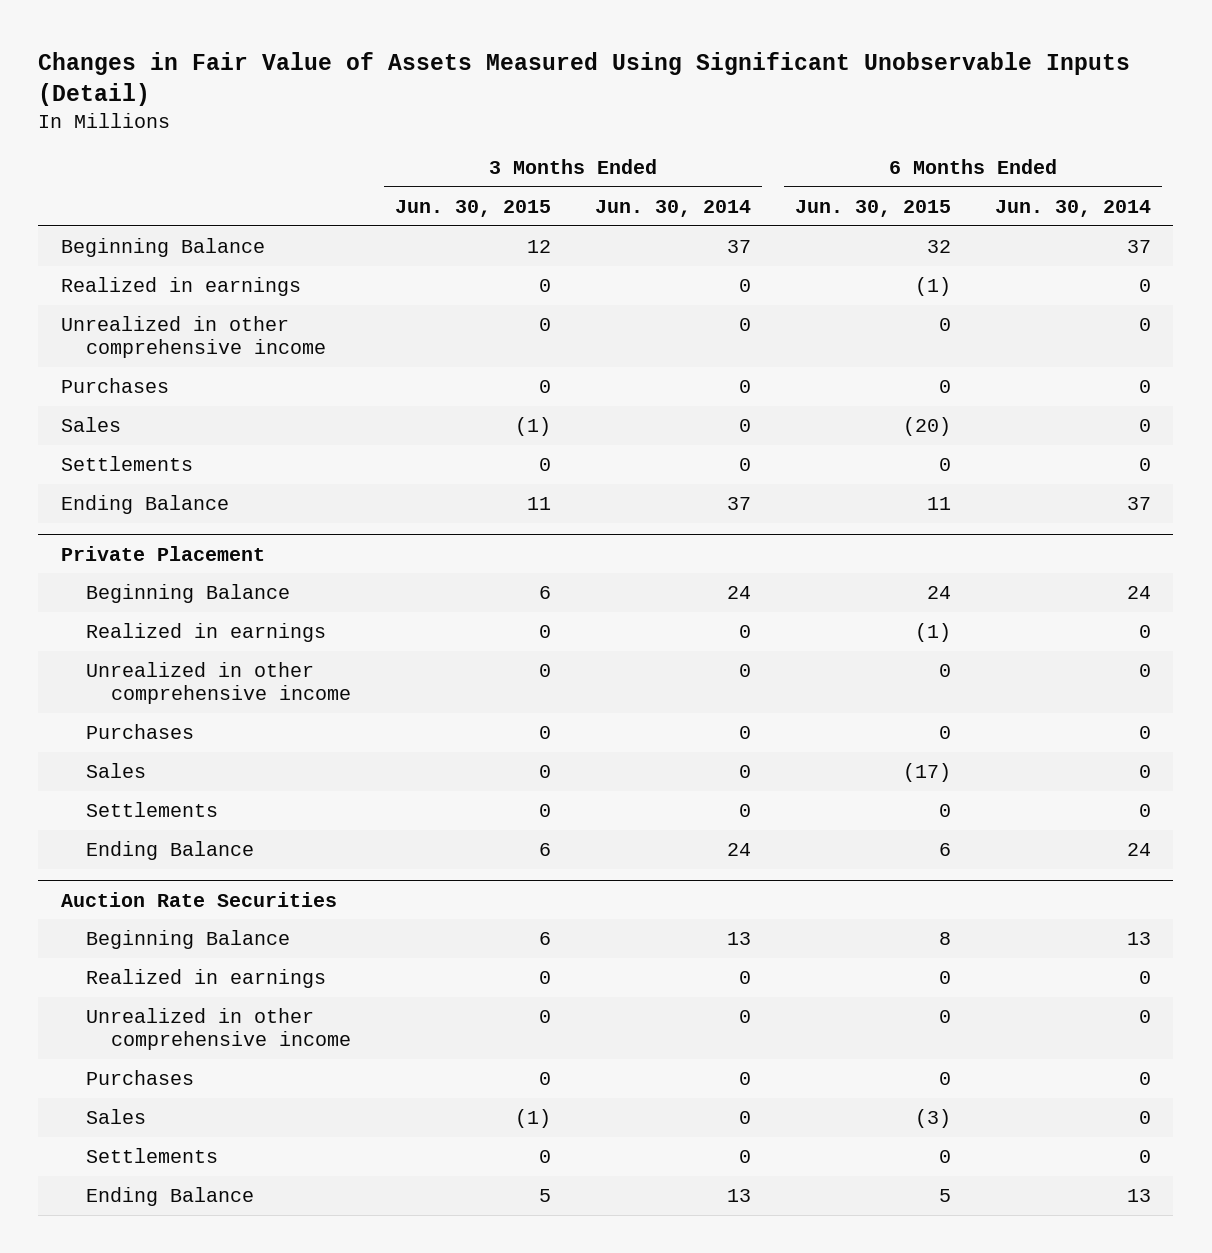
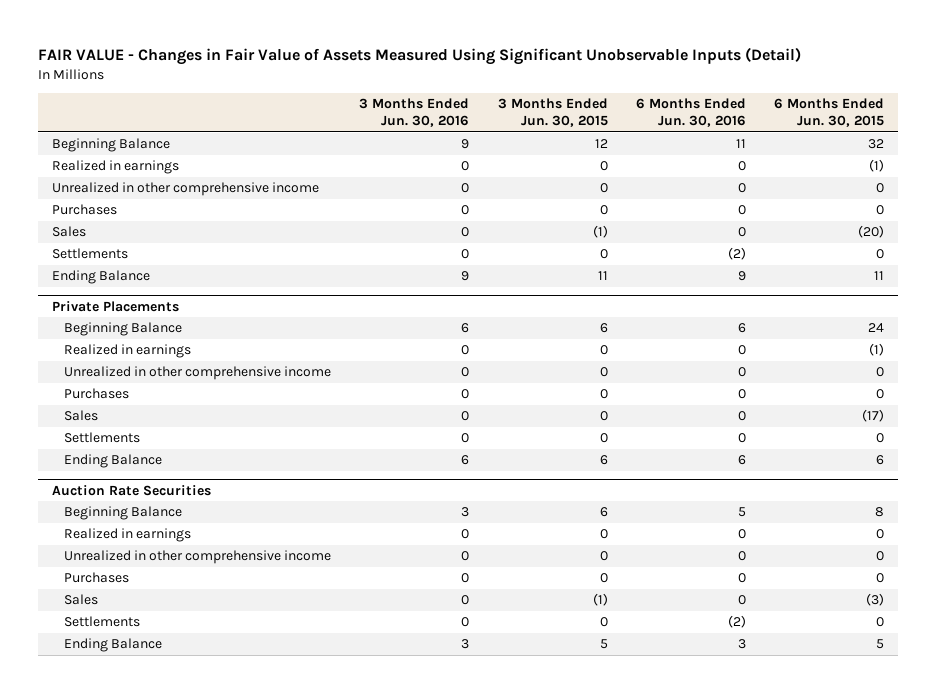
- Changes in Fair Value of Assets Measured Using Significant Unobservable Inputs (Detail)
+ FAIR VALUE - Changes in Fair Value of Assets Measured Using Significant Unobservable Inputs (Detail)
- | 3 Months Ended Jun. 30, 2015 | 3 Months Ended Jun. 30, 2014 | 6 Months Ended Jun. 30, 2015 | 6 Months Ended Jun. 30, 2014
+ | 3 Months Ended Jun. 30, 2016 | 3 Months Ended Jun. 30, 2015 | 6 Months Ended Jun. 30, 2016 | 6 Months Ended Jun. 30, 2015
- Private Placement
+ Private Placements

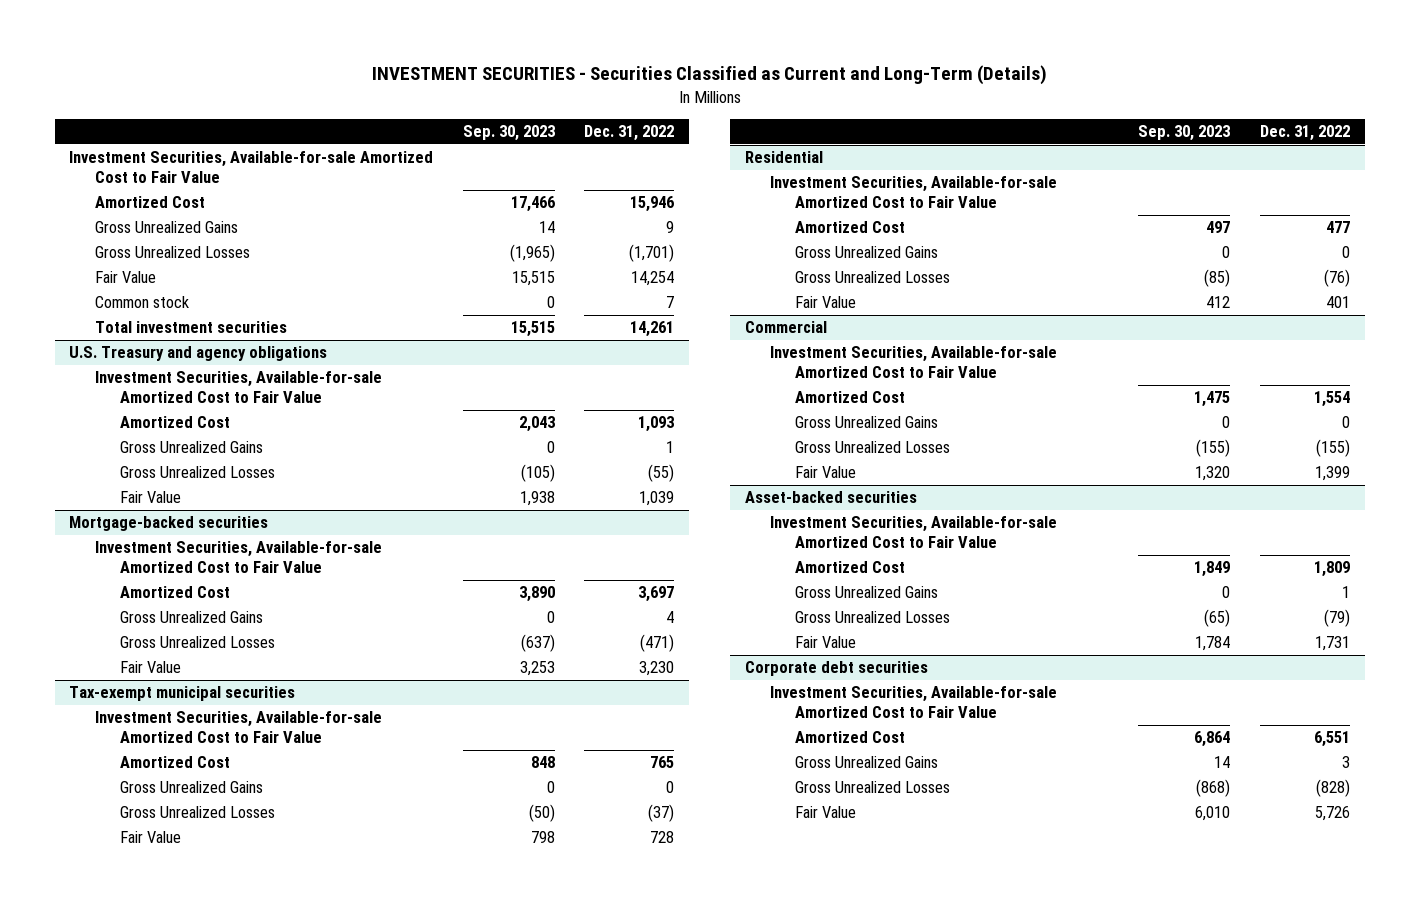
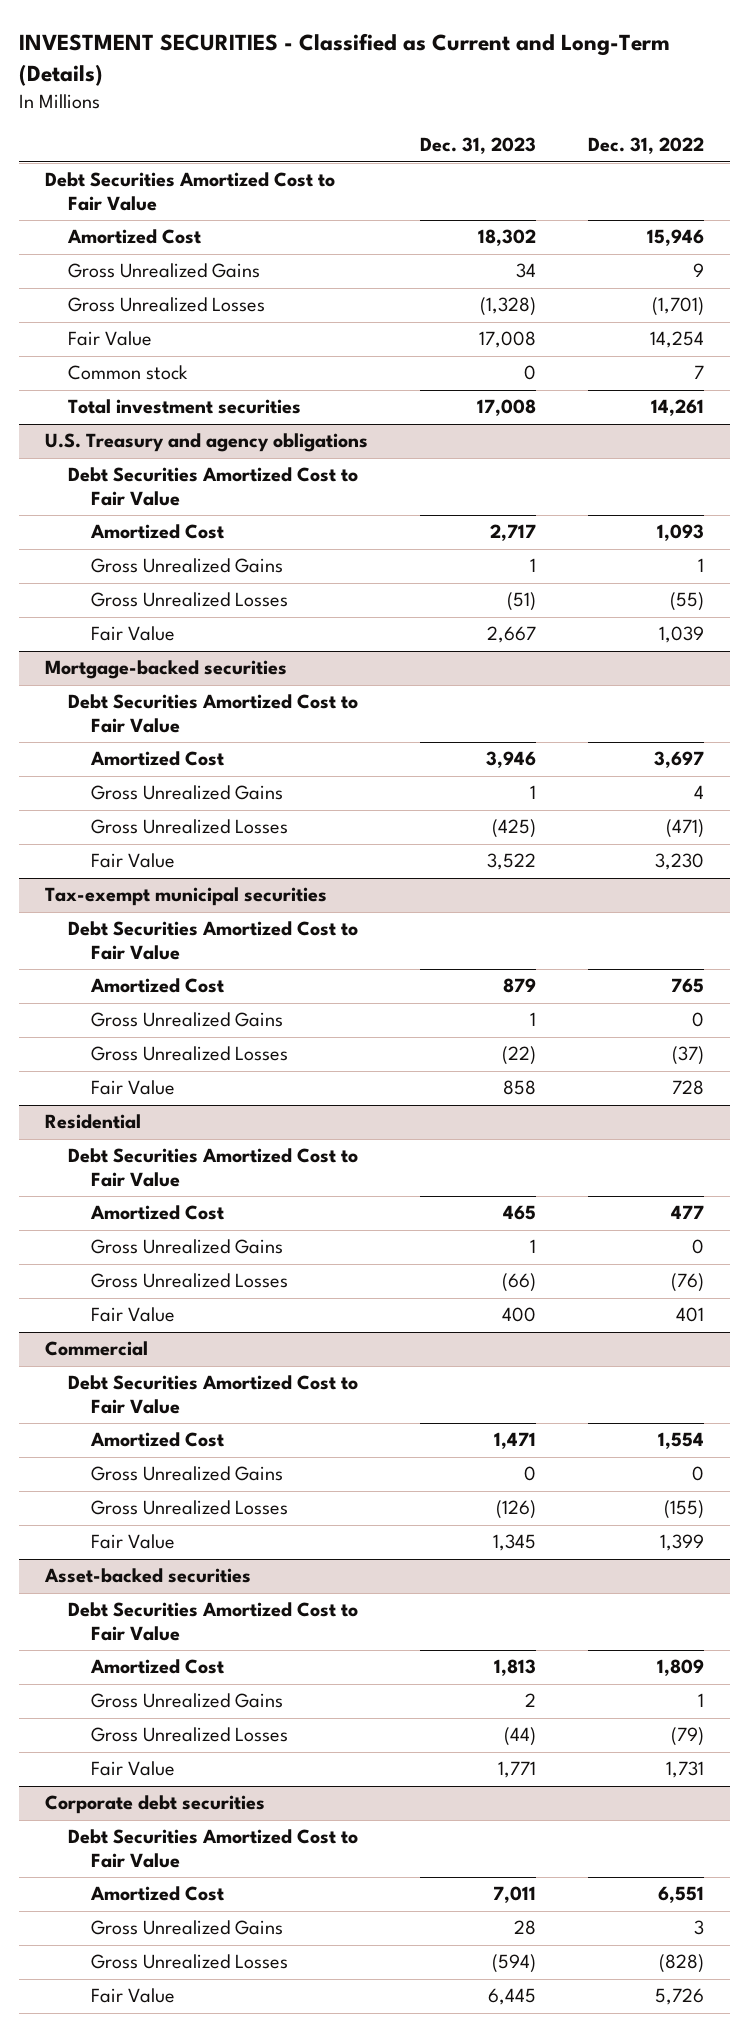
- INVESTMENT SECURITIES - Securities Classified as Current and Long-Term (Details)
+ INVESTMENT SECURITIES - Classified as Current and Long-Term (Details)
- | Sep. 30, 2023 | Dec. 31, 2022
+ | Dec. 31, 2023 | Dec. 31, 2022
- Investment Securities, Available-for-sale Amortized Cost to Fair Value
+ Debt Securities Amortized Cost to Fair Value
@ U.S. Treasury and agency obligations
- Investment Securities, Available-for-sale Amortized Cost to Fair Value
+ Debt Securities Amortized Cost to Fair Value
@ Mortgage-backed securities
- Investment Securities, Available-for-sale Amortized Cost to Fair Value
+ Debt Securities Amortized Cost to Fair Value
@ Tax-exempt municipal securities
- Investment Securities, Available-for-sale Amortized Cost to Fair Value
+ Debt Securities Amortized Cost to Fair Value
@ Residential
- Investment Securities, Available-for-sale Amortized Cost to Fair Value
+ Debt Securities Amortized Cost to Fair Value
@ Commercial
- Investment Securities, Available-for-sale Amortized Cost to Fair Value
+ Debt Securities Amortized Cost to Fair Value
@ Asset-backed securities
- Investment Securities, Available-for-sale Amortized Cost to Fair Value
+ Debt Securities Amortized Cost to Fair Value
@ Corporate debt securities
- Investment Securities, Available-for-sale Amortized Cost to Fair Value
+ Debt Securities Amortized Cost to Fair Value

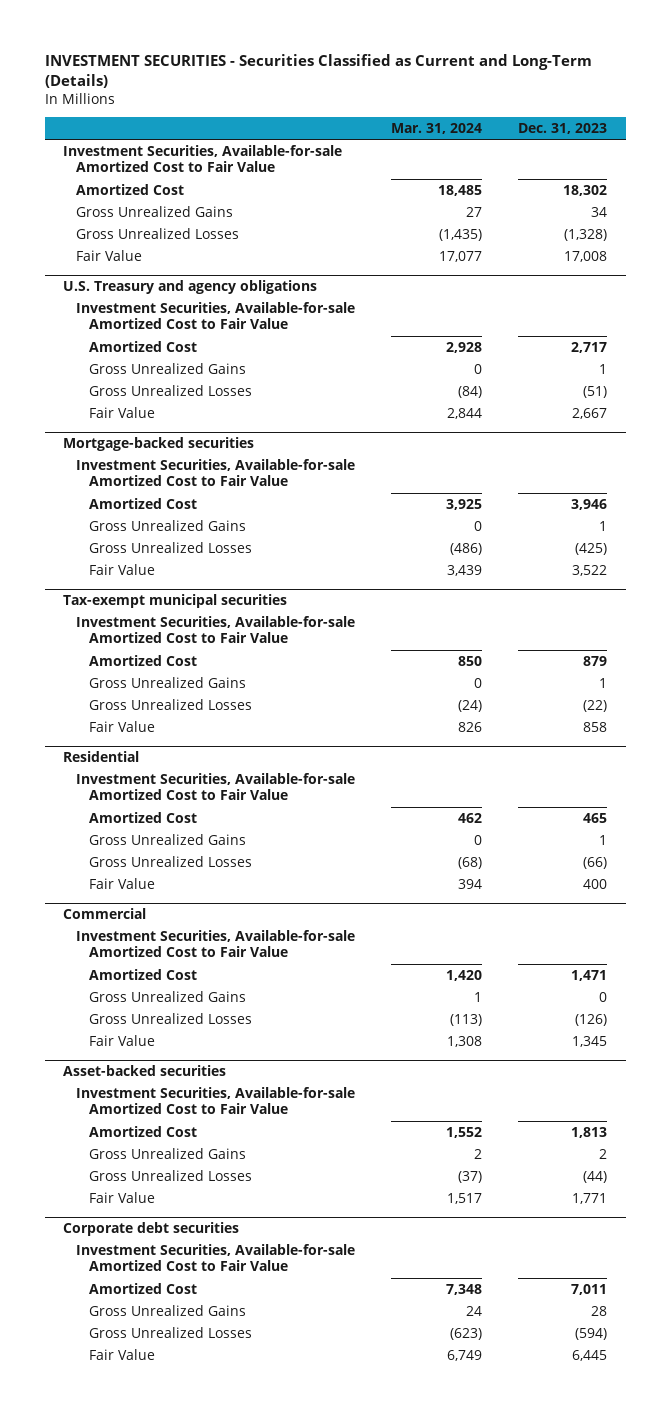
- INVESTMENT SECURITIES - Classified as Current and Long-Term (Details)
+ INVESTMENT SECURITIES - Securities Classified as Current and Long-Term (Details)
- | Dec. 31, 2023 | Dec. 31, 2022
+ | Mar. 31, 2024 | Dec. 31, 2023
- Debt Securities Amortized Cost to Fair Value
+ Investment Securities, Available-for-sale Amortized Cost to Fair Value
- Common stock | 0 | 7
- Total investment securities | 17,008 | 14,261
@ U.S. Treasury and agency obligations
- Debt Securities Amortized Cost to Fair Value
+ Investment Securities, Available-for-sale Amortized Cost to Fair Value
@ Mortgage-backed securities
- Debt Securities Amortized Cost to Fair Value
+ Investment Securities, Available-for-sale Amortized Cost to Fair Value
@ Tax-exempt municipal securities
- Debt Securities Amortized Cost to Fair Value
+ Investment Securities, Available-for-sale Amortized Cost to Fair Value
@ Residential
- Debt Securities Amortized Cost to Fair Value
+ Investment Securities, Available-for-sale Amortized Cost to Fair Value
@ Commercial
- Debt Securities Amortized Cost to Fair Value
+ Investment Securities, Available-for-sale Amortized Cost to Fair Value
@ Asset-backed securities
- Debt Securities Amortized Cost to Fair Value
+ Investment Securities, Available-for-sale Amortized Cost to Fair Value
@ Corporate debt securities
- Debt Securities Amortized Cost to Fair Value
+ Investment Securities, Available-for-sale Amortized Cost to Fair Value

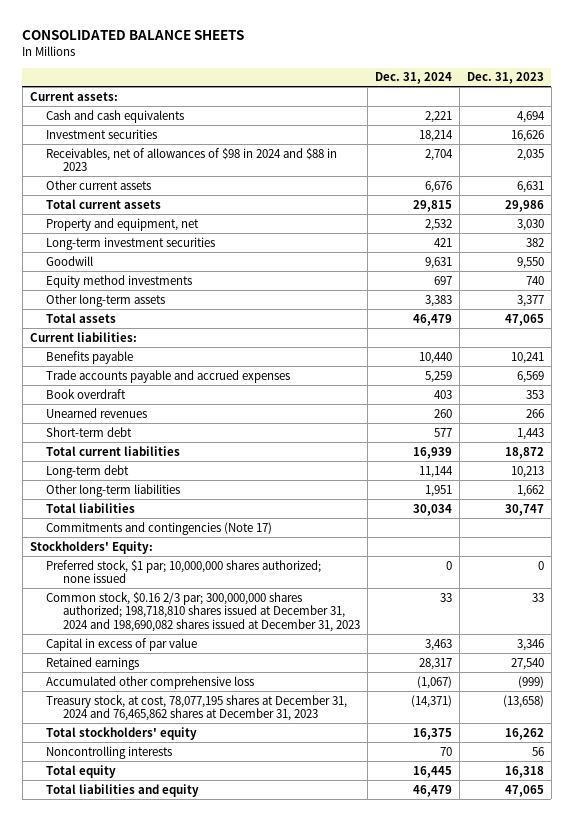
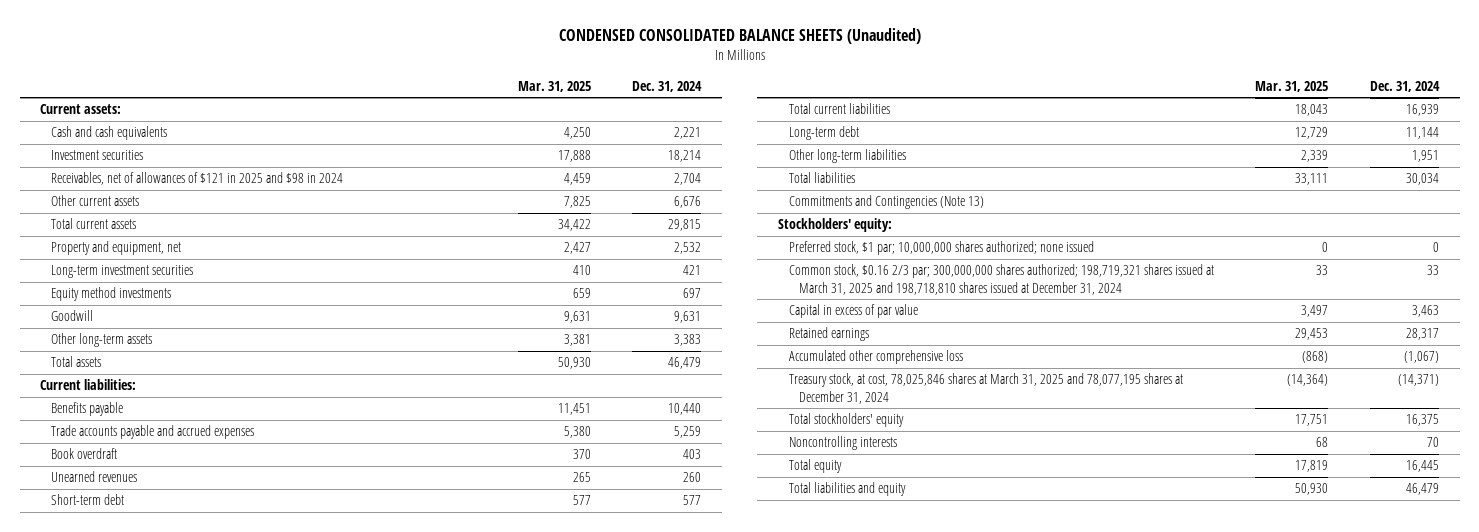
- CONSOLIDATED BALANCE SHEETS
+ CONDENSED CONSOLIDATED BALANCE SHEETS (Unaudited)
- | Dec. 31, 2024 | Dec. 31, 2023
+ | Mar. 31, 2025 | Dec. 31, 2024
- Receivables, net of allowances of $98 in 2024 and $88 in 2023 | 2,704 | 2,035
+ Receivables, net of allowances of $121 in 2025 and $98 in 2024 | 4,459 | 2,704
moved down: Goodwill | 9,631 | 9,631
- Commitments and contingencies (Note 17)
- Stockholders' Equity:
+ Commitments and Contingencies (Note 13)
+ Stockholders' equity:
- Common stock, $0.16 2/3 par; 300,000,000 shares authorized; 198,718,810 shares issued at December 31, 2024 and 198,690,082 shares issued at December 31, 2023 | 33 | 33
+ Common stock, $0.16 2/3 par; 300,000,000 shares authorized; 198,719,321 shares issued at March 31, 2025 and 198,718,810 shares issued at December 31, 2024 | 33 | 33
- Treasury stock, at cost, 78,077,195 shares at December 31, 2024 and 76,465,862 shares at December 31, 2023 | (14,371) | (13,658)
+ Treasury stock, at cost, 78,025,846 shares at March 31, 2025 and 78,077,195 shares at December 31, 2024 | (14,364) | (14,371)

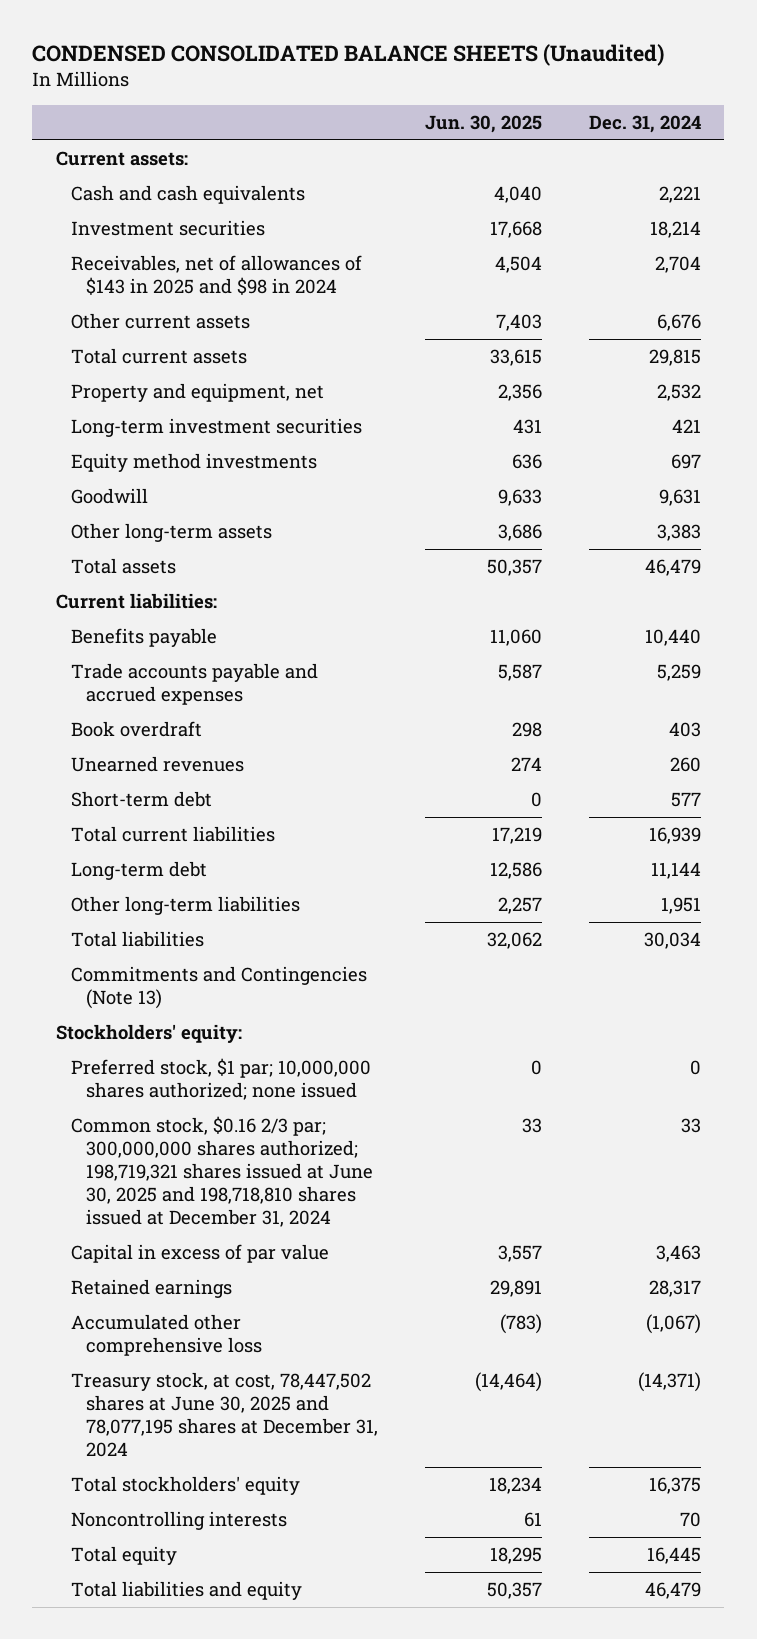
- | Mar. 31, 2025 | Dec. 31, 2024
+ | Jun. 30, 2025 | Dec. 31, 2024
- Receivables, net of allowances of $121 in 2025 and $98 in 2024 | 4,459 | 2,704
+ Receivables, net of allowances of $143 in 2025 and $98 in 2024 | 4,504 | 2,704
- Common stock, $0.16 2/3 par; 300,000,000 shares authorized; 198,719,321 shares issued at March 31, 2025 and 198,718,810 shares issued at December 31, 2024 | 33 | 33
+ Common stock, $0.16 2/3 par; 300,000,000 shares authorized; 198,719,321 shares issued at June 30, 2025 and 198,718,810 shares issued at December 31, 2024 | 33 | 33
- Treasury stock, at cost, 78,025,846 shares at March 31, 2025 and 78,077,195 shares at December 31, 2024 | (14,364) | (14,371)
+ Treasury stock, at cost, 78,447,502 shares at June 30, 2025 and 78,077,195 shares at December 31, 2024 | (14,464) | (14,371)

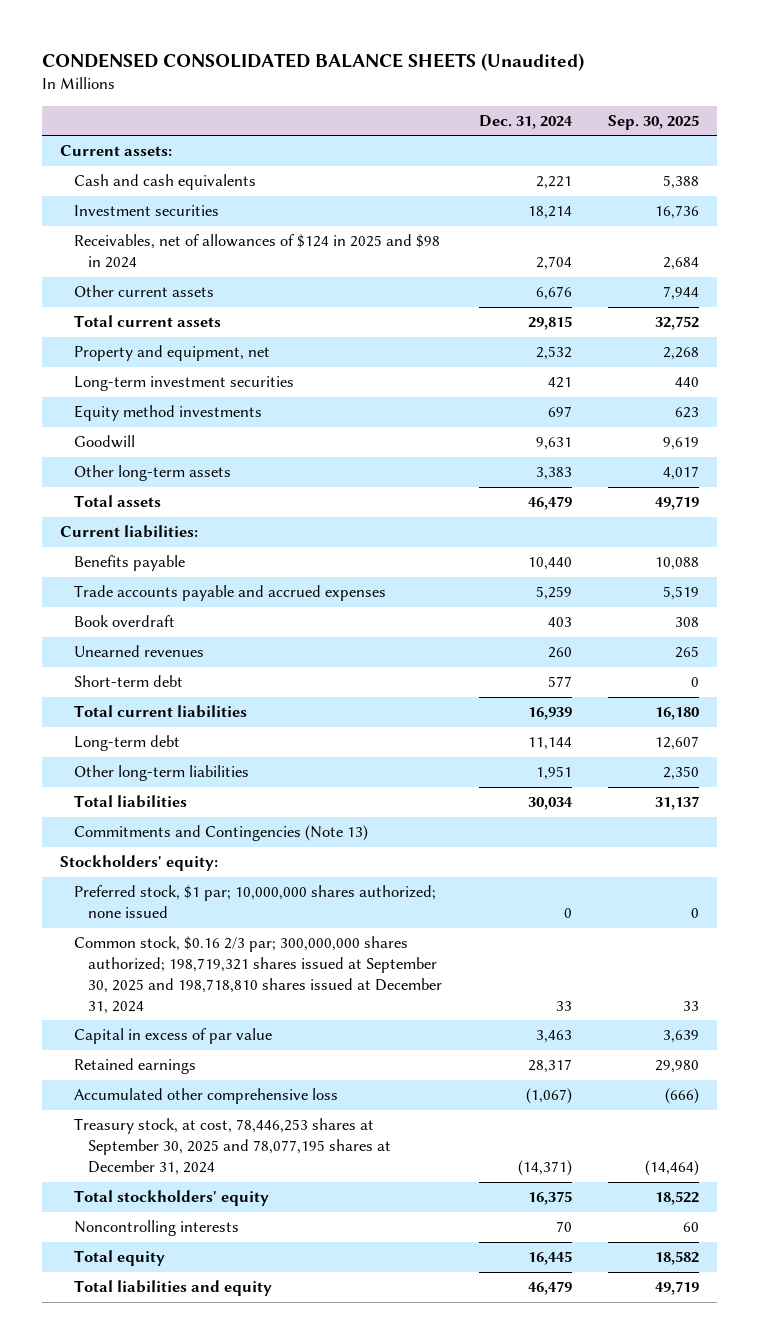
- | Jun. 30, 2025 | Dec. 31, 2024
+ | Dec. 31, 2024 | Sep. 30, 2025
- Receivables, net of allowances of $143 in 2025 and $98 in 2024 | 4,504 | 2,704
+ Receivables, net of allowances of $124 in 2025 and $98 in 2024 | 2,704 | 2,684
- Common stock, $0.16 2/3 par; 300,000,000 shares authorized; 198,719,321 shares issued at June 30, 2025 and 198,718,810 shares issued at December 31, 2024 | 33 | 33
+ Common stock, $0.16 2/3 par; 300,000,000 shares authorized; 198,719,321 shares issued at September 30, 2025 and 198,718,810 shares issued at December 31, 2024 | 33 | 33
- Treasury stock, at cost, 78,447,502 shares at June 30, 2025 and 78,077,195 shares at December 31, 2024 | (14,464) | (14,371)
+ Treasury stock, at cost, 78,446,253 shares at September 30, 2025 and 78,077,195 shares at December 31, 2024 | (14,371) | (14,464)

